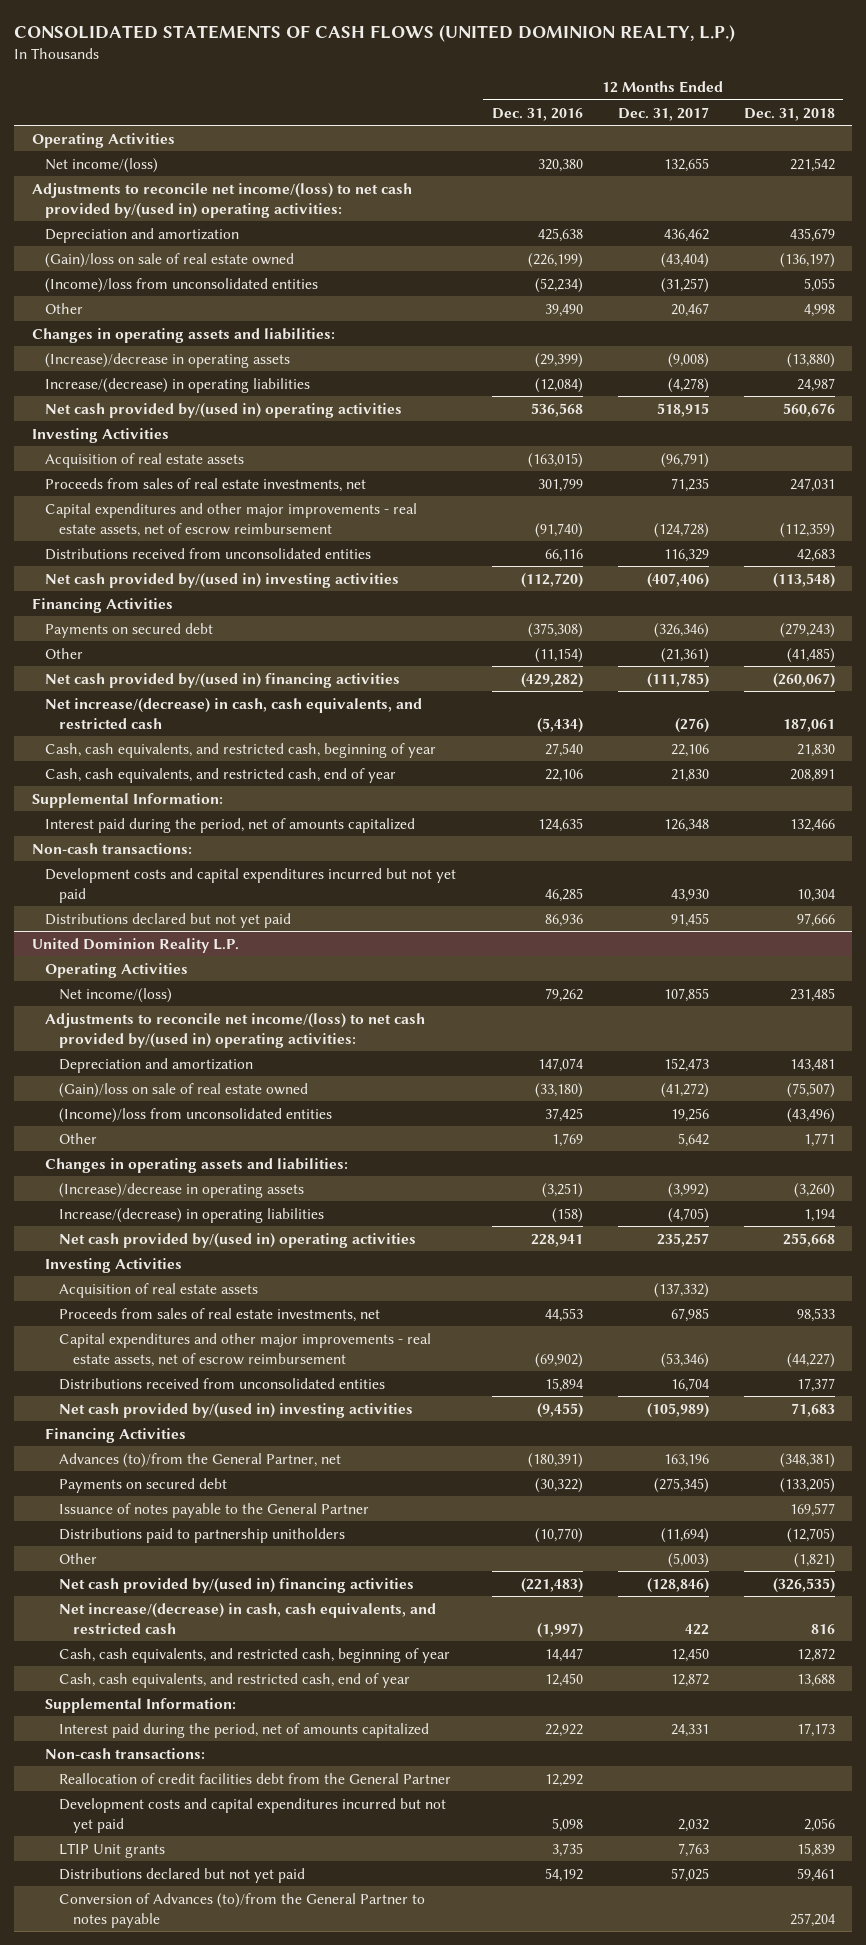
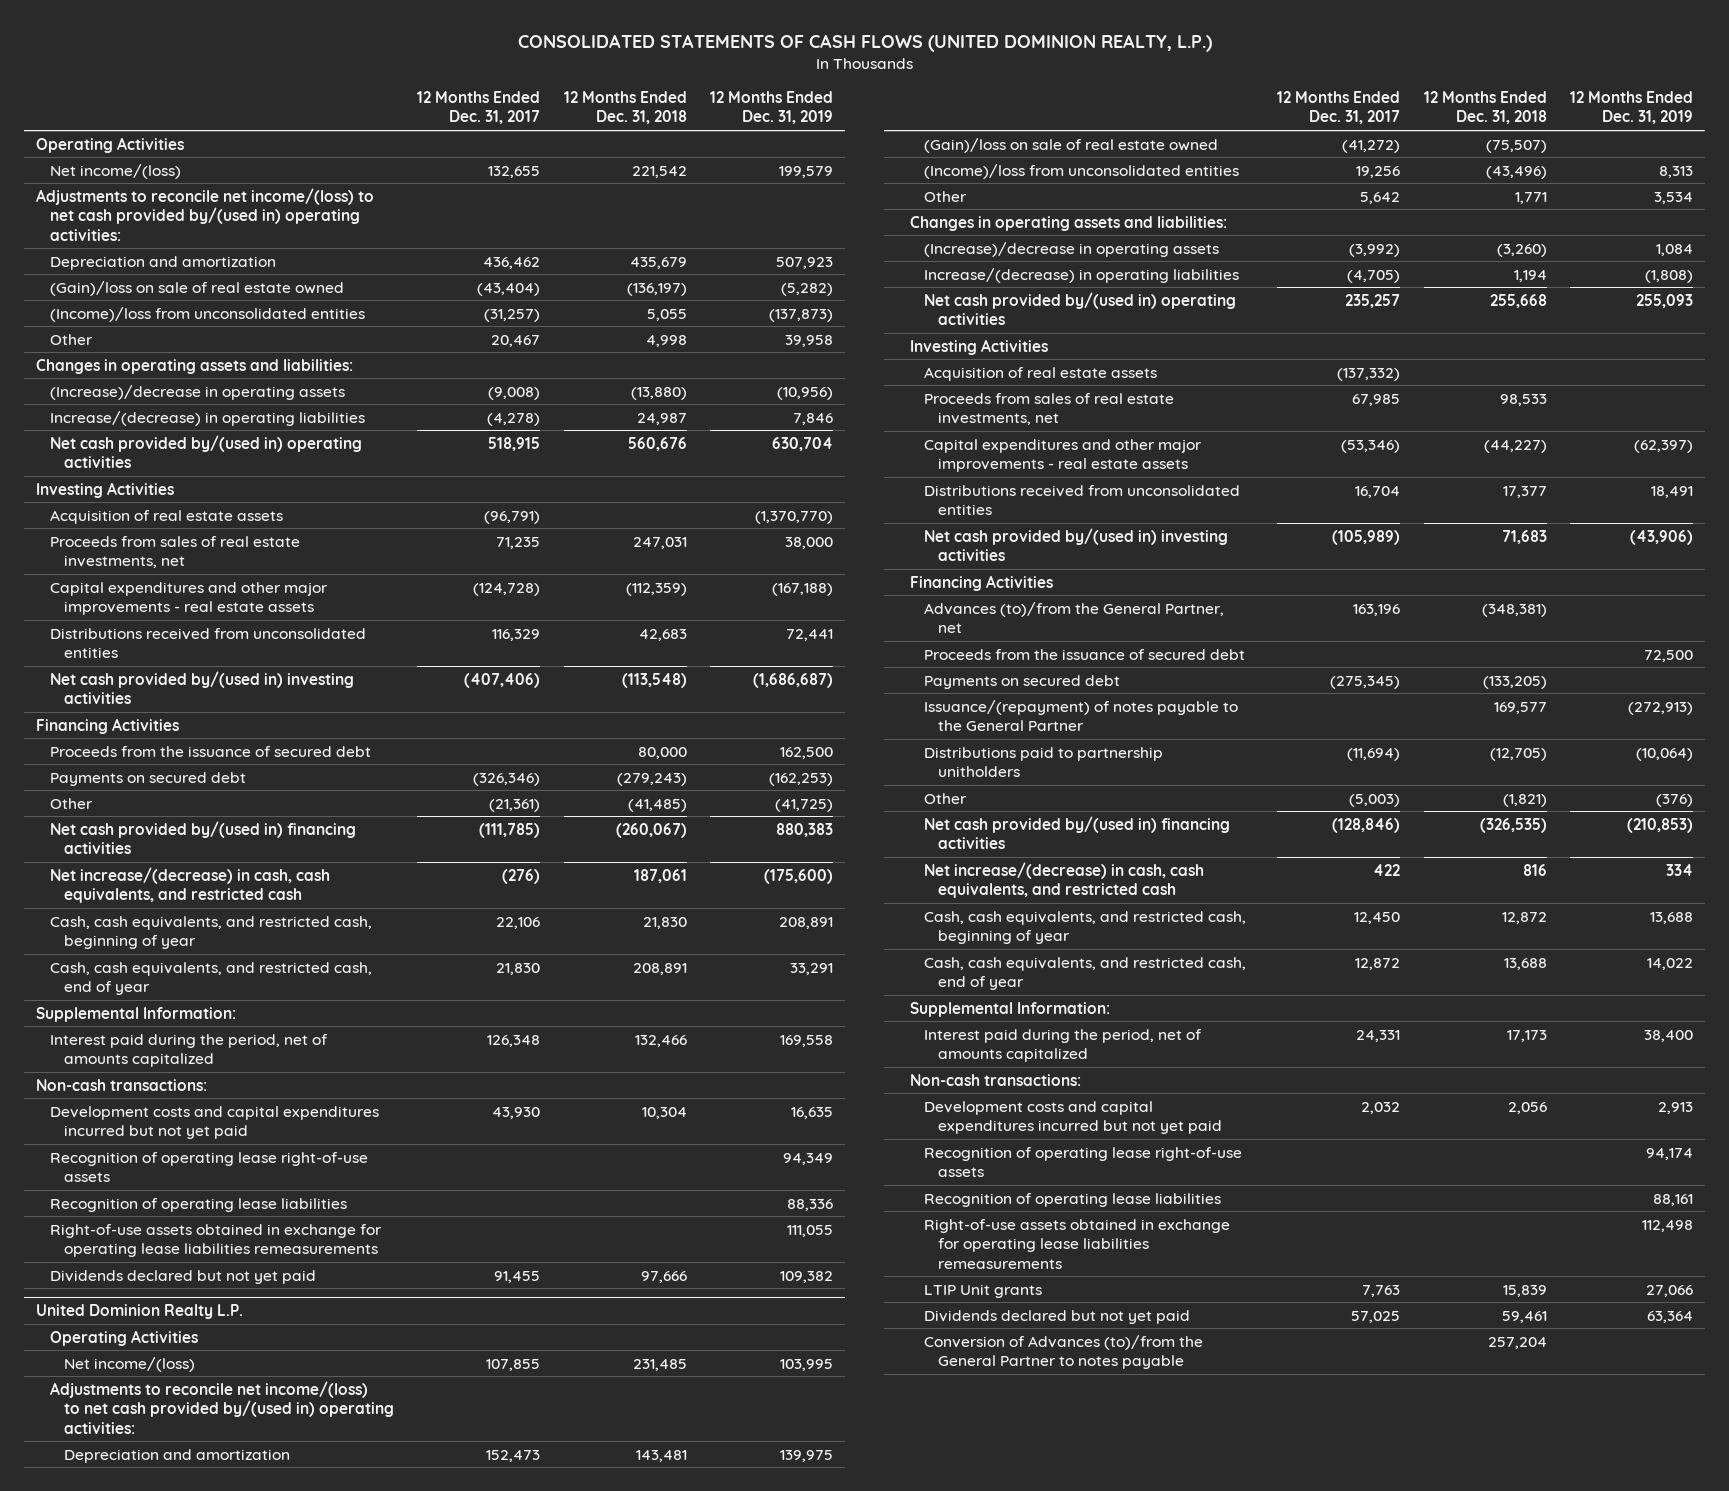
- | 12 Months Ended Dec. 31, 2016 | 12 Months Ended Dec. 31, 2017 | 12 Months Ended Dec. 31, 2018
+ | 12 Months Ended Dec. 31, 2017 | 12 Months Ended Dec. 31, 2018 | 12 Months Ended Dec. 31, 2019
- Capital expenditures and other major improvements - real estate assets, net of escrow reimbursement | (91,740) | (124,728) | (112,359)
+ Capital expenditures and other major improvements - real estate assets | (124,728) | (112,359) | (167,188)
+ Proceeds from the issuance of secured debt | | 80,000 | 162,500
- Distributions declared but not yet paid | 86,936 | 91,455 | 97,666
- United Dominion Reality L.P.
+ Recognition of operating lease right-of-use assets | | | 94,349
+ Recognition of operating lease liabilities | | | 88,336
+ Right-of-use assets obtained in exchange for operating lease liabilities remeasurements | | | 111,055
+ Dividends declared but not yet paid | 91,455 | 97,666 | 109,382
+ United Dominion Realty L.P.
- Capital expenditures and other major improvements - real estate assets, net of escrow reimbursement | (69,902) | (53,346) | (44,227)
+ Capital expenditures and other major improvements - real estate assets | (53,346) | (44,227) | (62,397)
+ Proceeds from the issuance of secured debt | | | 72,500
- Issuance of notes payable to the General Partner | | | 169,577
+ Issuance/(repayment) of notes payable to the General Partner | | 169,577 | (272,913)
- Reallocation of credit facilities debt from the General Partner | 12,292 | |
+ Recognition of operating lease right-of-use assets | | | 94,174
+ Recognition of operating lease liabilities | | | 88,161
+ Right-of-use assets obtained in exchange for operating lease liabilities remeasurements | | | 112,498
- Distributions declared but not yet paid | 54,192 | 57,025 | 59,461
+ Dividends declared but not yet paid | 57,025 | 59,461 | 63,364

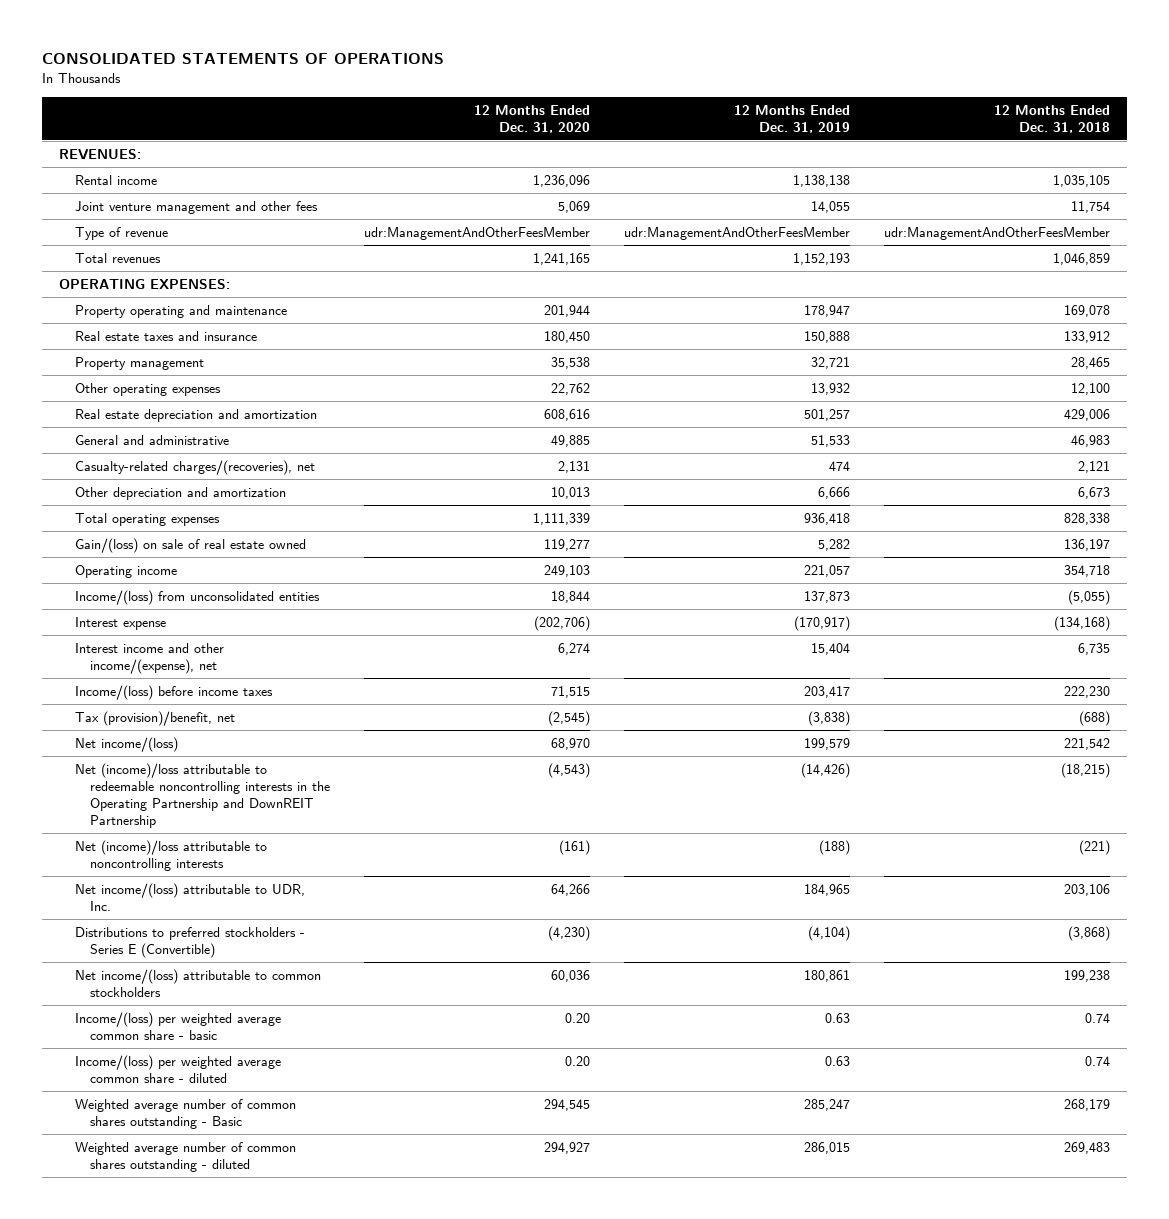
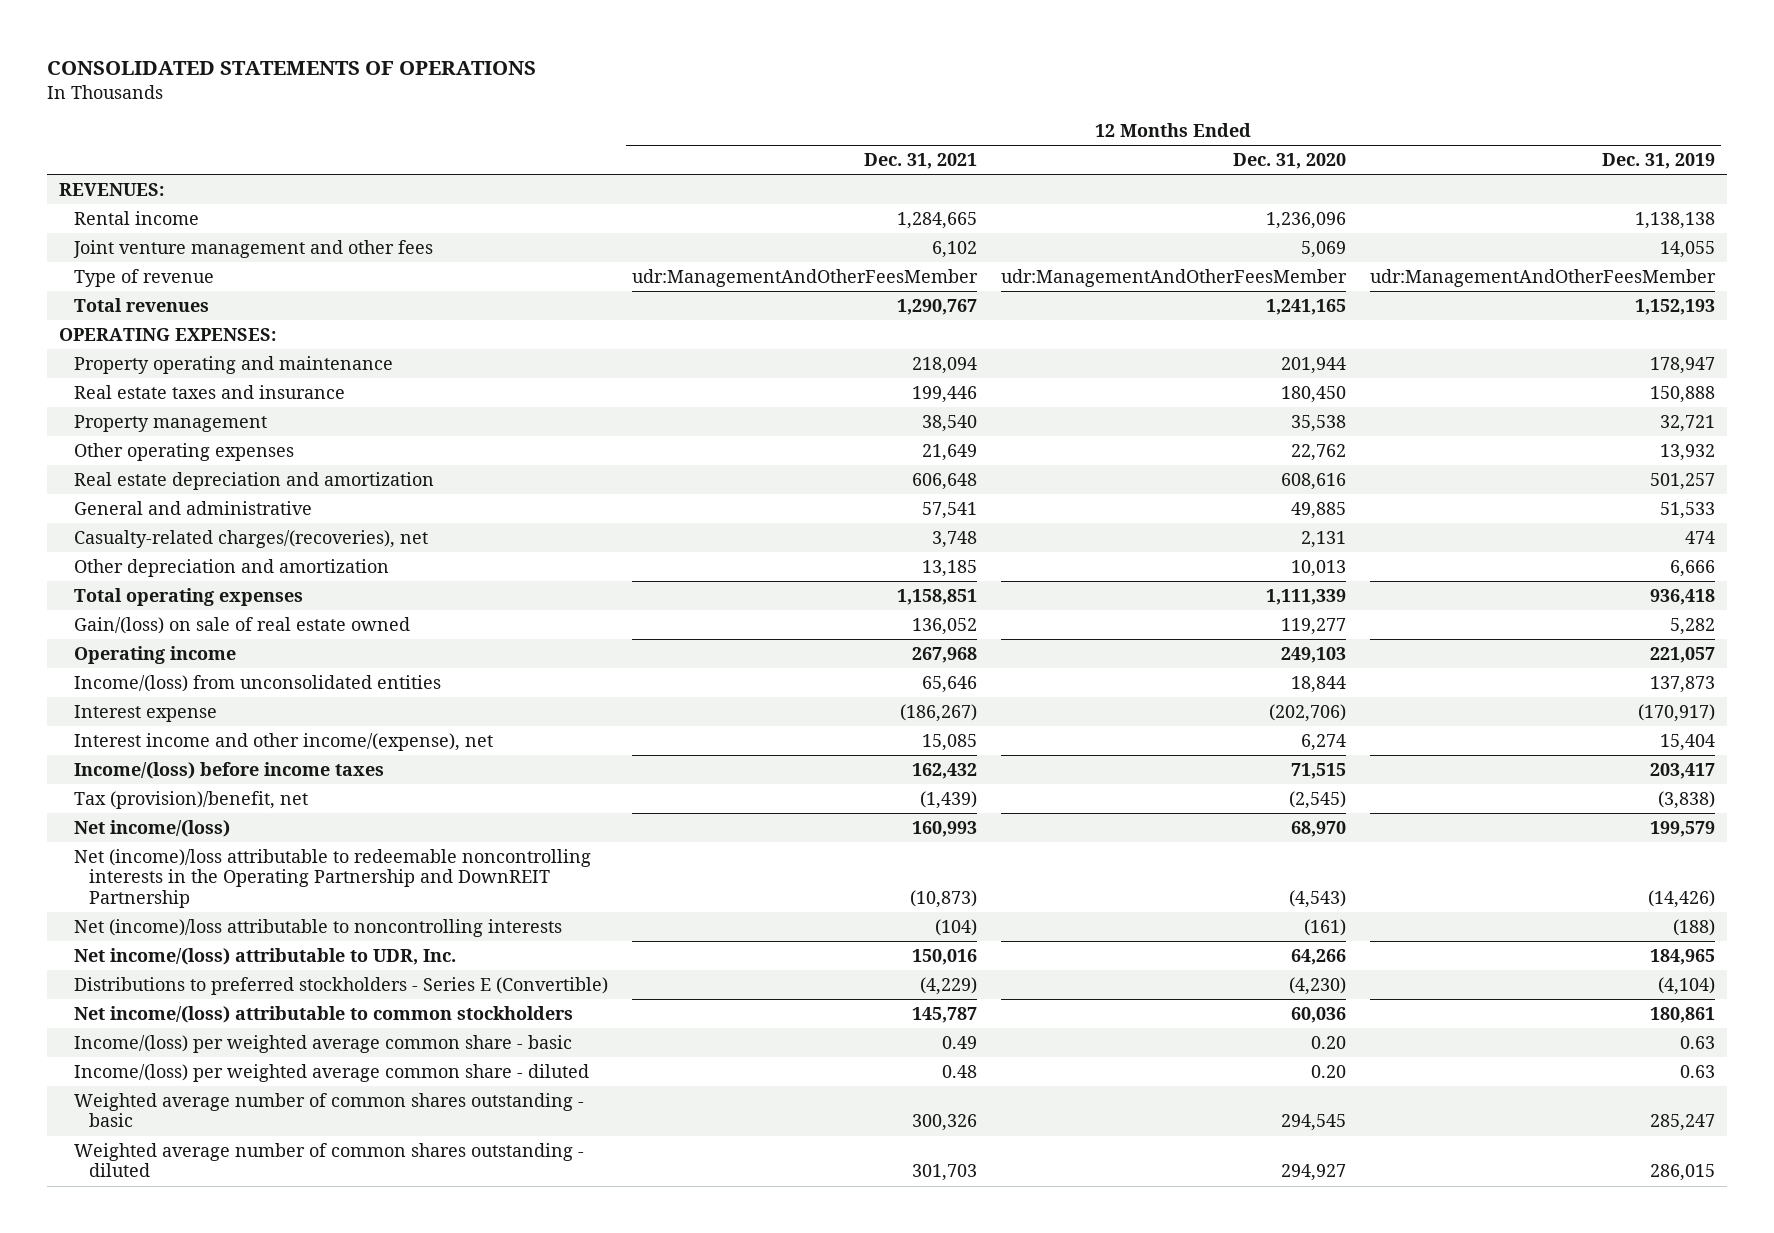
- | 12 Months Ended Dec. 31, 2020 | 12 Months Ended Dec. 31, 2019 | 12 Months Ended Dec. 31, 2018
+ | 12 Months Ended Dec. 31, 2021 | 12 Months Ended Dec. 31, 2020 | 12 Months Ended Dec. 31, 2019
- Weighted average number of common shares outstanding - Basic | 294,545 | 285,247 | 268,179
+ Weighted average number of common shares outstanding - basic | 300,326 | 294,545 | 285,247

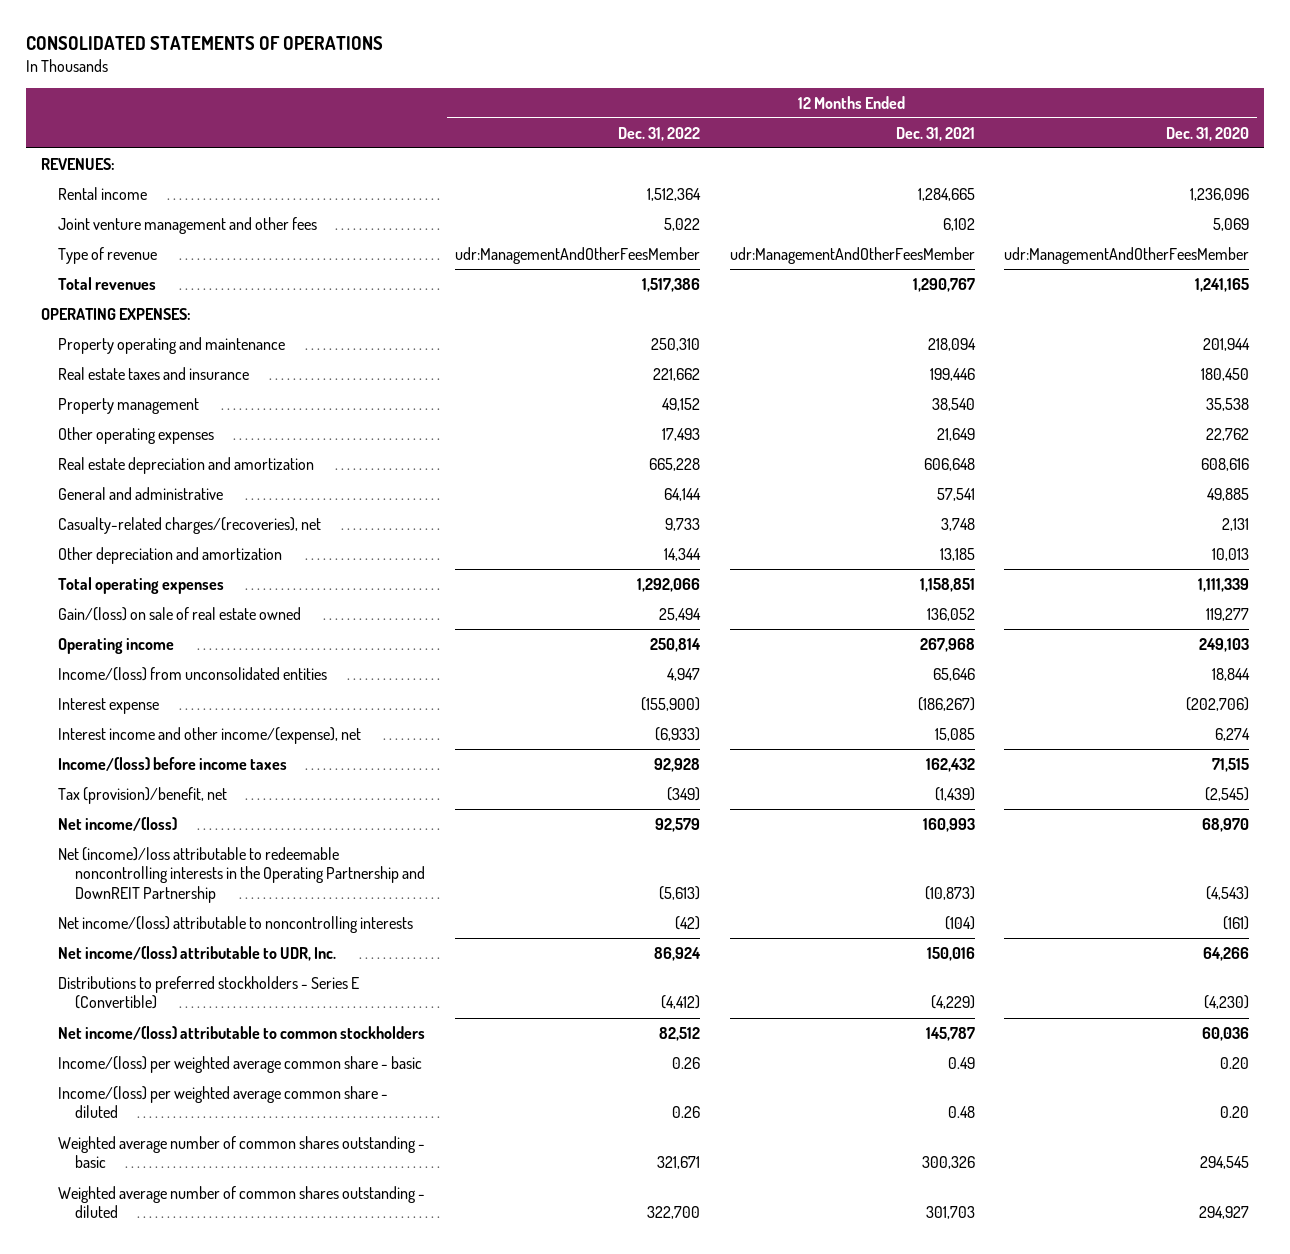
- | 12 Months Ended Dec. 31, 2021 | 12 Months Ended Dec. 31, 2020 | 12 Months Ended Dec. 31, 2019
+ | 12 Months Ended Dec. 31, 2022 | 12 Months Ended Dec. 31, 2021 | 12 Months Ended Dec. 31, 2020
- Net (income)/loss attributable to noncontrolling interests | (104) | (161) | (188)
+ Net income/(loss) attributable to noncontrolling interests | (42) | (104) | (161)

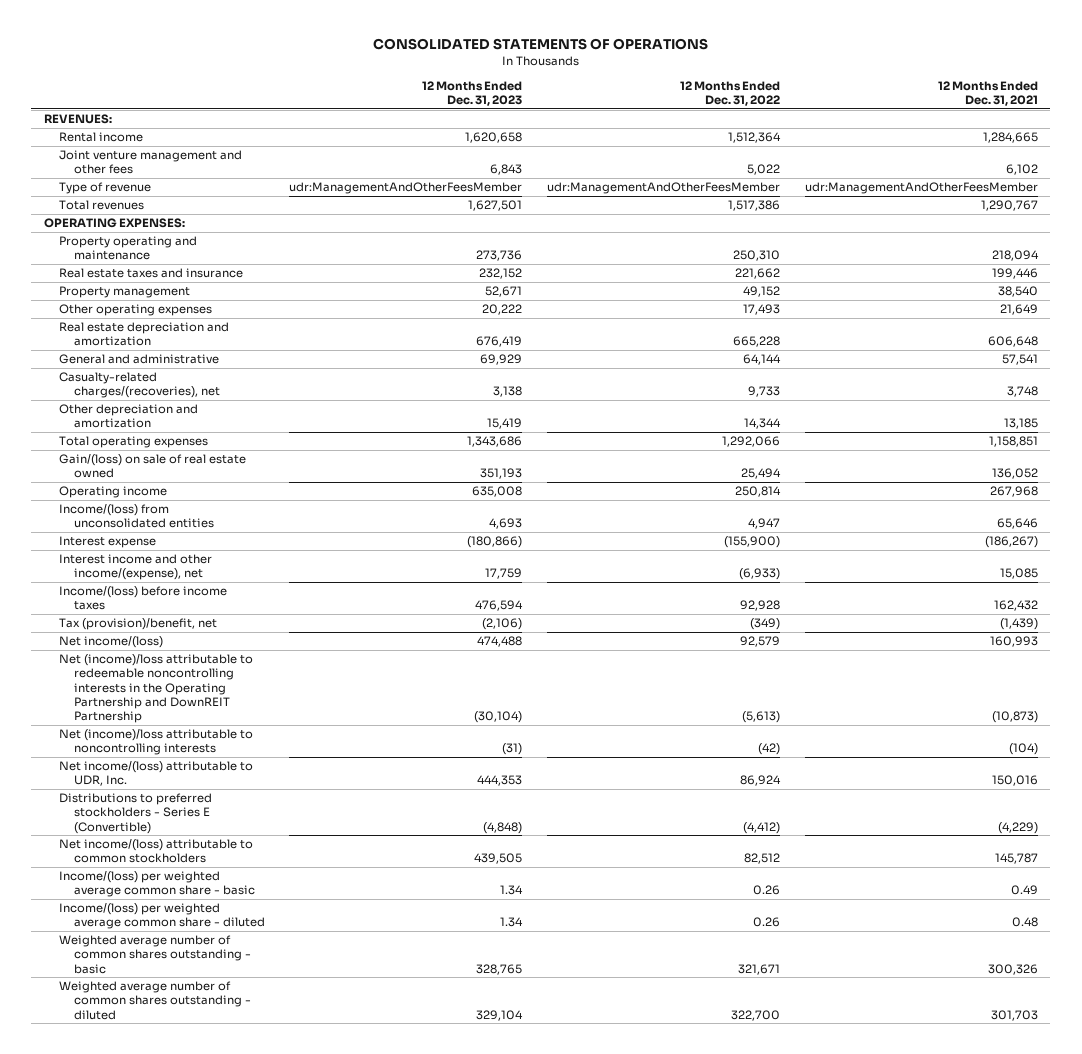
- | 12 Months Ended Dec. 31, 2022 | 12 Months Ended Dec. 31, 2021 | 12 Months Ended Dec. 31, 2020
+ | 12 Months Ended Dec. 31, 2023 | 12 Months Ended Dec. 31, 2022 | 12 Months Ended Dec. 31, 2021
- Net income/(loss) attributable to noncontrolling interests | (42) | (104) | (161)
+ Net (income)/loss attributable to noncontrolling interests | (31) | (42) | (104)

